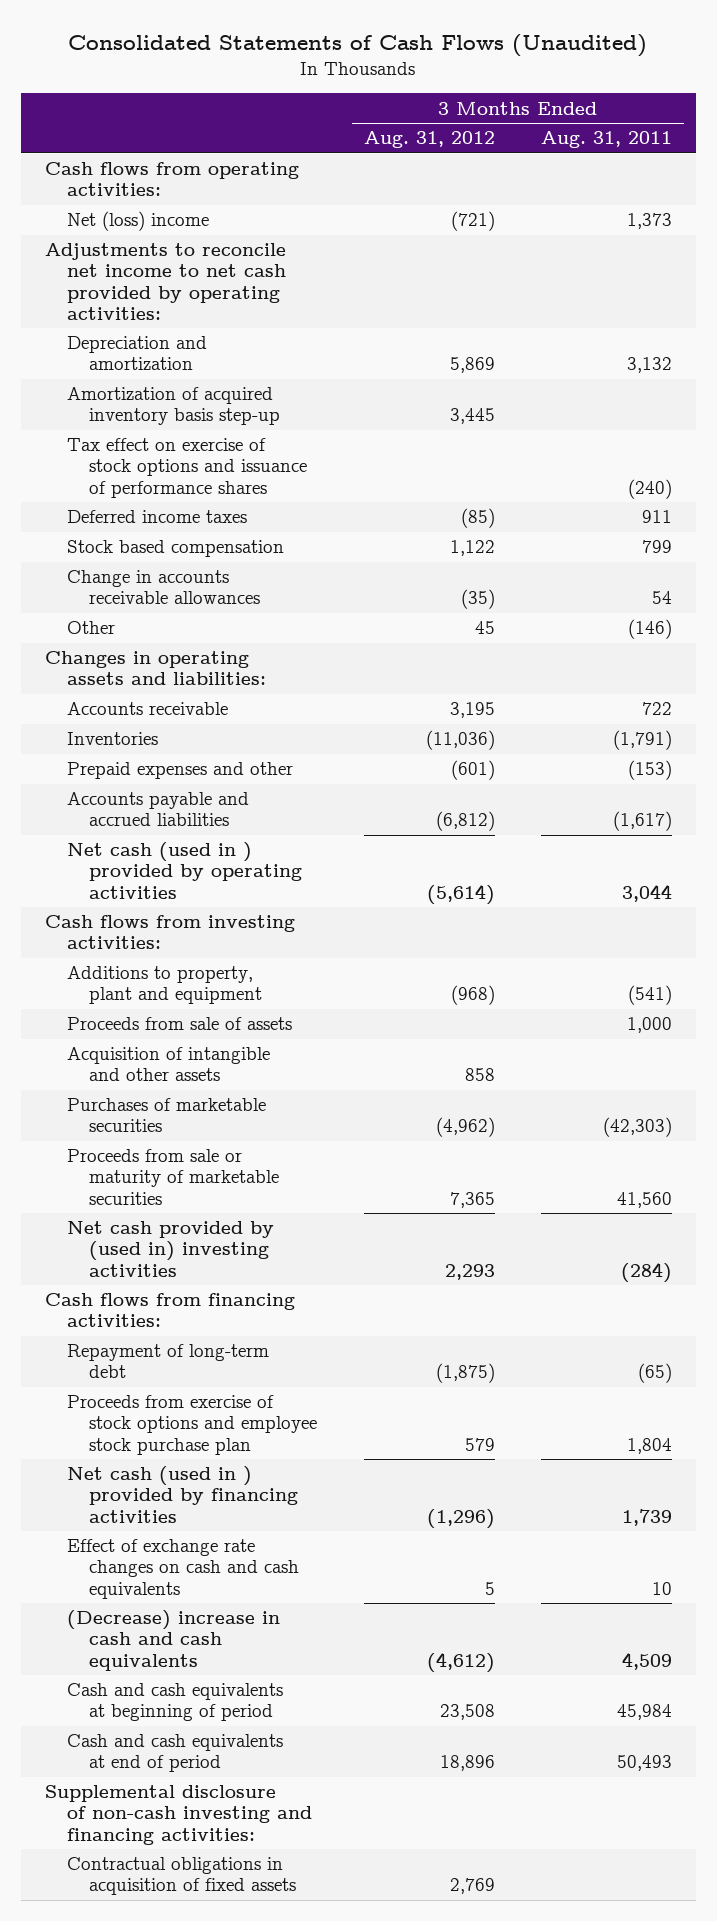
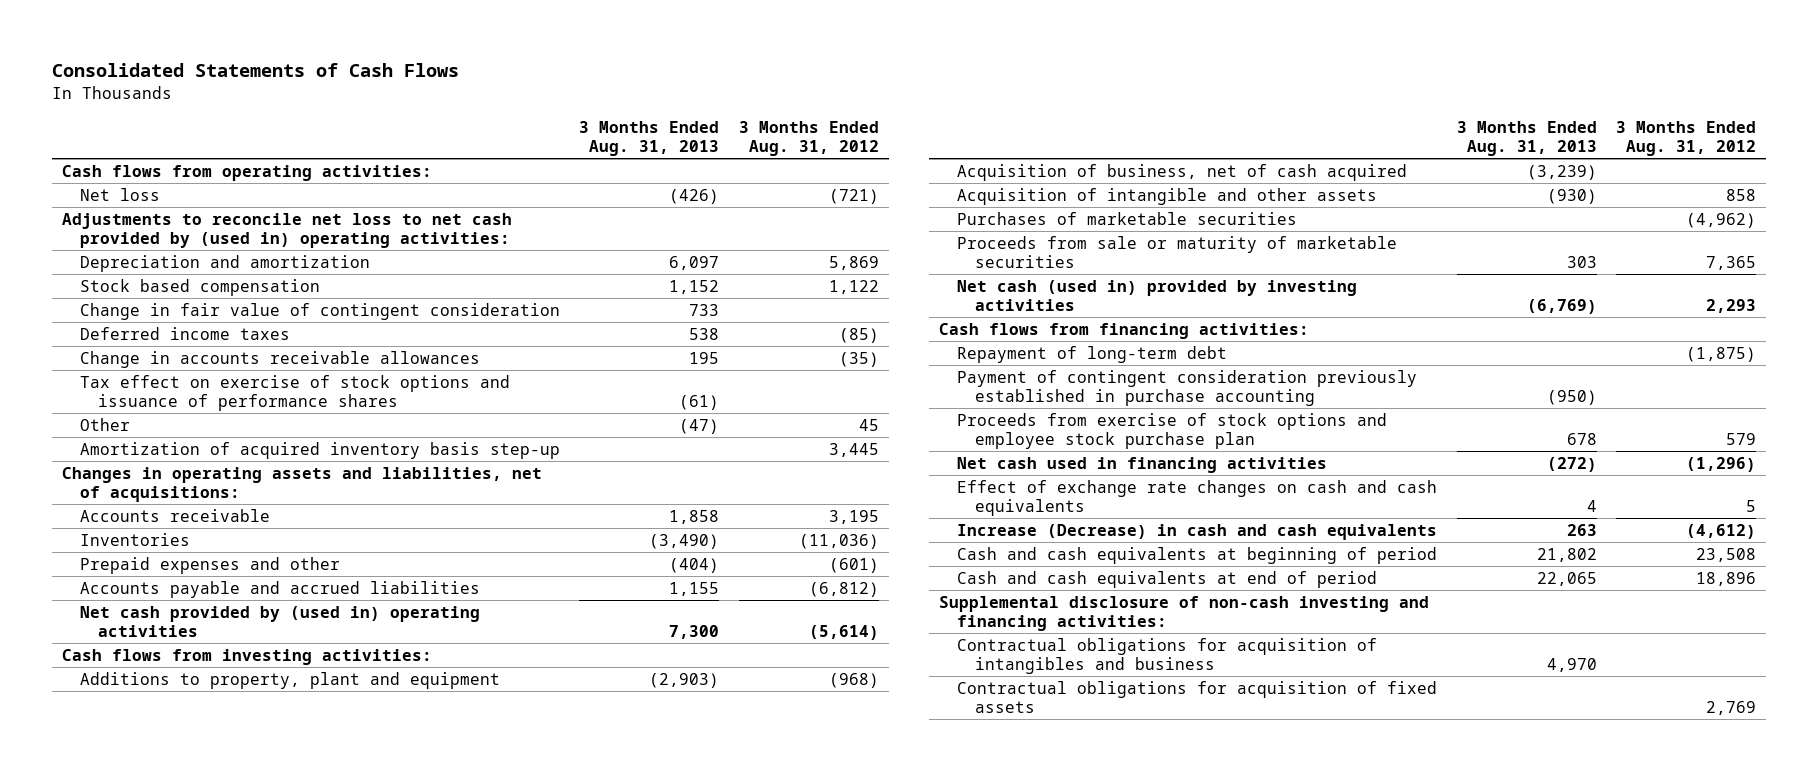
- Consolidated Statements of Cash Flows (Unaudited)
+ Consolidated Statements of Cash Flows
- | 3 Months Ended Aug. 31, 2012 | 3 Months Ended Aug. 31, 2011
+ | 3 Months Ended Aug. 31, 2013 | 3 Months Ended Aug. 31, 2012
- Net (loss) income | (721) | 1,373
- Adjustments to reconcile net income to net cash provided by operating activities:
+ Net loss | (426) | (721)
+ Adjustments to reconcile net loss to net cash provided by (used in) operating activities:
+ Change in fair value of contingent consideration | 733 |
moved down: Deferred income taxes | 538 | (85)
moved down: Tax effect on exercise of stock options and issuance of performance shares | (61) |
- Changes in operating assets and liabilities:
moved down: Amortization of acquired inventory basis step-up | | 3,445
+ Changes in operating assets and liabilities, net of acquisitions:
- Net cash (used in ) provided by operating activities | (5,614) | 3,044
+ Net cash provided by (used in) operating activities | 7,300 | (5,614)
- Proceeds from sale of assets | | 1,000
+ Acquisition of business, net of cash acquired | (3,239) |
- Net cash provided by (used in) investing activities | 2,293 | (284)
+ Net cash (used in) provided by investing activities | (6,769) | 2,293
+ Payment of contingent consideration previously established in purchase accounting | (950) |
- Net cash (used in ) provided by financing activities | (1,296) | 1,739
+ Net cash used in financing activities | (272) | (1,296)
- (Decrease) increase in cash and cash equivalents | (4,612) | 4,509
+ Increase (Decrease) in cash and cash equivalents | 263 | (4,612)
- Contractual obligations in acquisition of fixed assets | 2,769 |
+ Contractual obligations for acquisition of intangibles and business | 4,970 |
+ Contractual obligations for acquisition of fixed assets | | 2,769

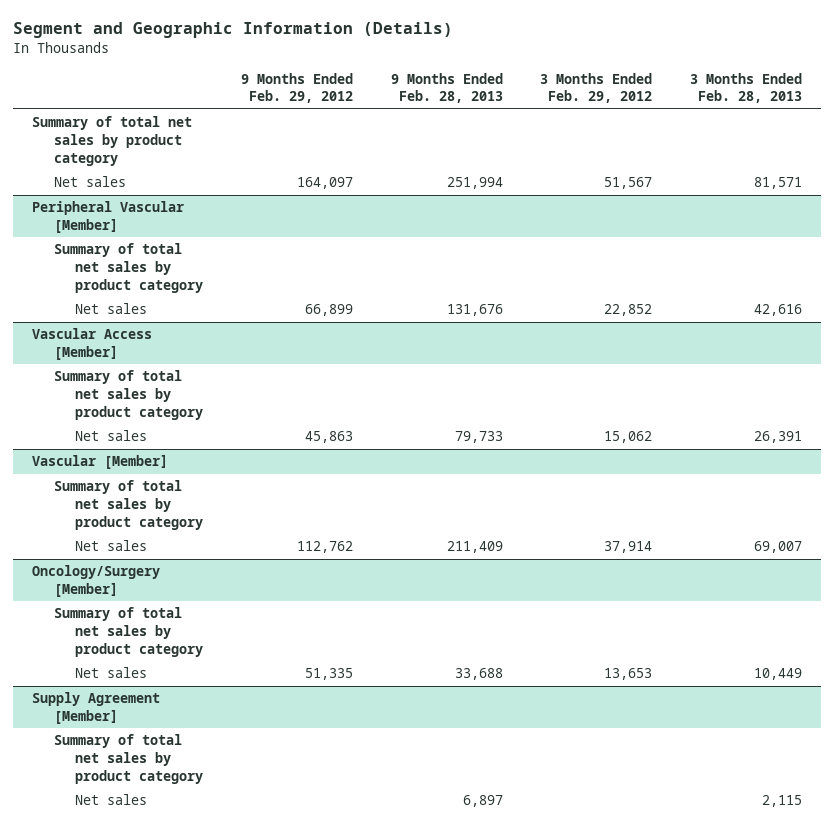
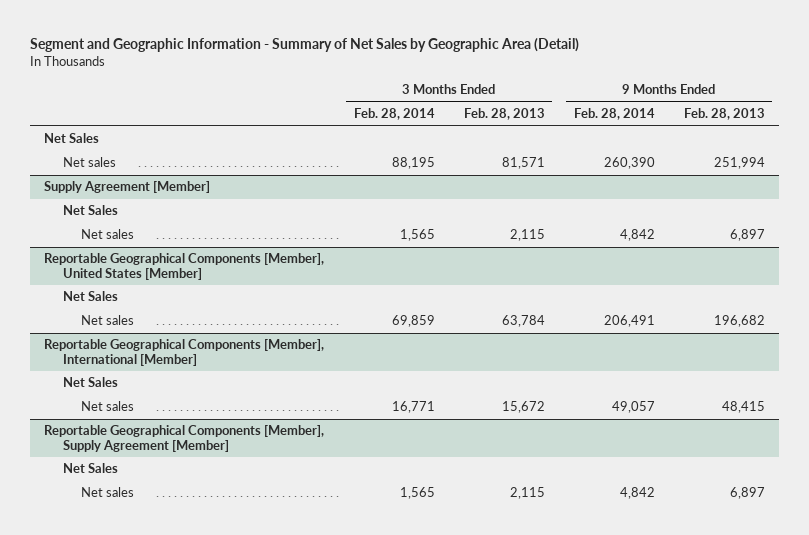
- Segment and Geographic Information (Details)
+ Segment and Geographic Information - Summary of Net Sales by Geographic Area (Detail)
- | 9 Months Ended Feb. 29, 2012 | 9 Months Ended Feb. 28, 2013 | 3 Months Ended Feb. 29, 2012 | 3 Months Ended Feb. 28, 2013
+ | 3 Months Ended Feb. 28, 2014 | 3 Months Ended Feb. 28, 2013 | 9 Months Ended Feb. 28, 2014 | 9 Months Ended Feb. 28, 2013
- Summary of total net sales by product category
+ Net Sales
- Peripheral Vascular [Member]
- Summary of total net sales by product category
- Net sales | 66,899 | 131,676 | 22,852 | 42,616
- Vascular Access [Member]
- Summary of total net sales by product category
- Net sales | 45,863 | 79,733 | 15,062 | 26,391
- Vascular [Member]
- Summary of total net sales by product category
- Net sales | 112,762 | 211,409 | 37,914 | 69,007
- Oncology/Surgery [Member]
- Summary of total net sales by product category
- Net sales | 51,335 | 33,688 | 13,653 | 10,449
@ Supply Agreement [Member]
- Summary of total net sales by product category
+ Net Sales
+ Reportable Geographical Components [Member], United States [Member]
+ Net Sales
+ Net sales | 69,859 | 63,784 | 206,491 | 196,682
+ Reportable Geographical Components [Member], International [Member]
+ Net Sales
+ Net sales | 16,771 | 15,672 | 49,057 | 48,415
+ Reportable Geographical Components [Member], Supply Agreement [Member]
+ Net Sales
+ Net sales | 1,565 | 2,115 | 4,842 | 6,897

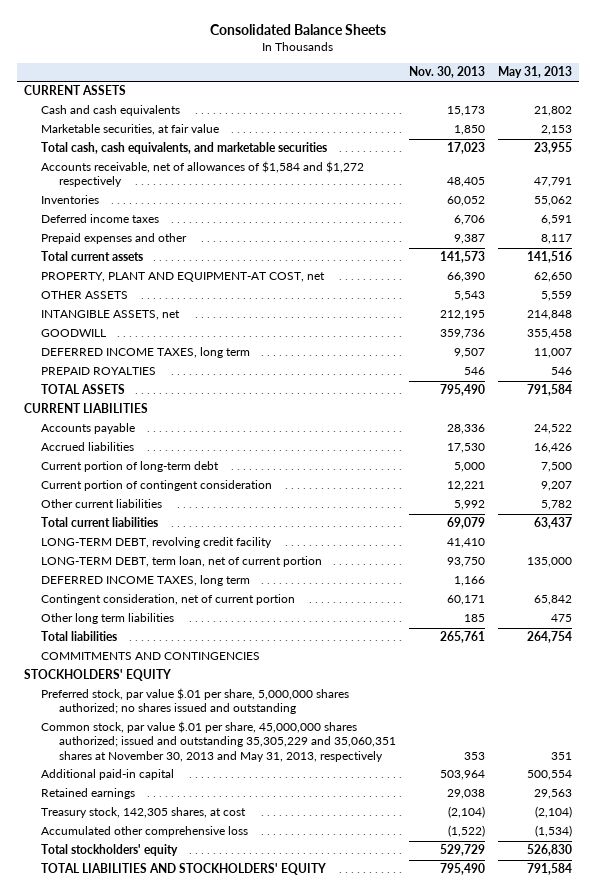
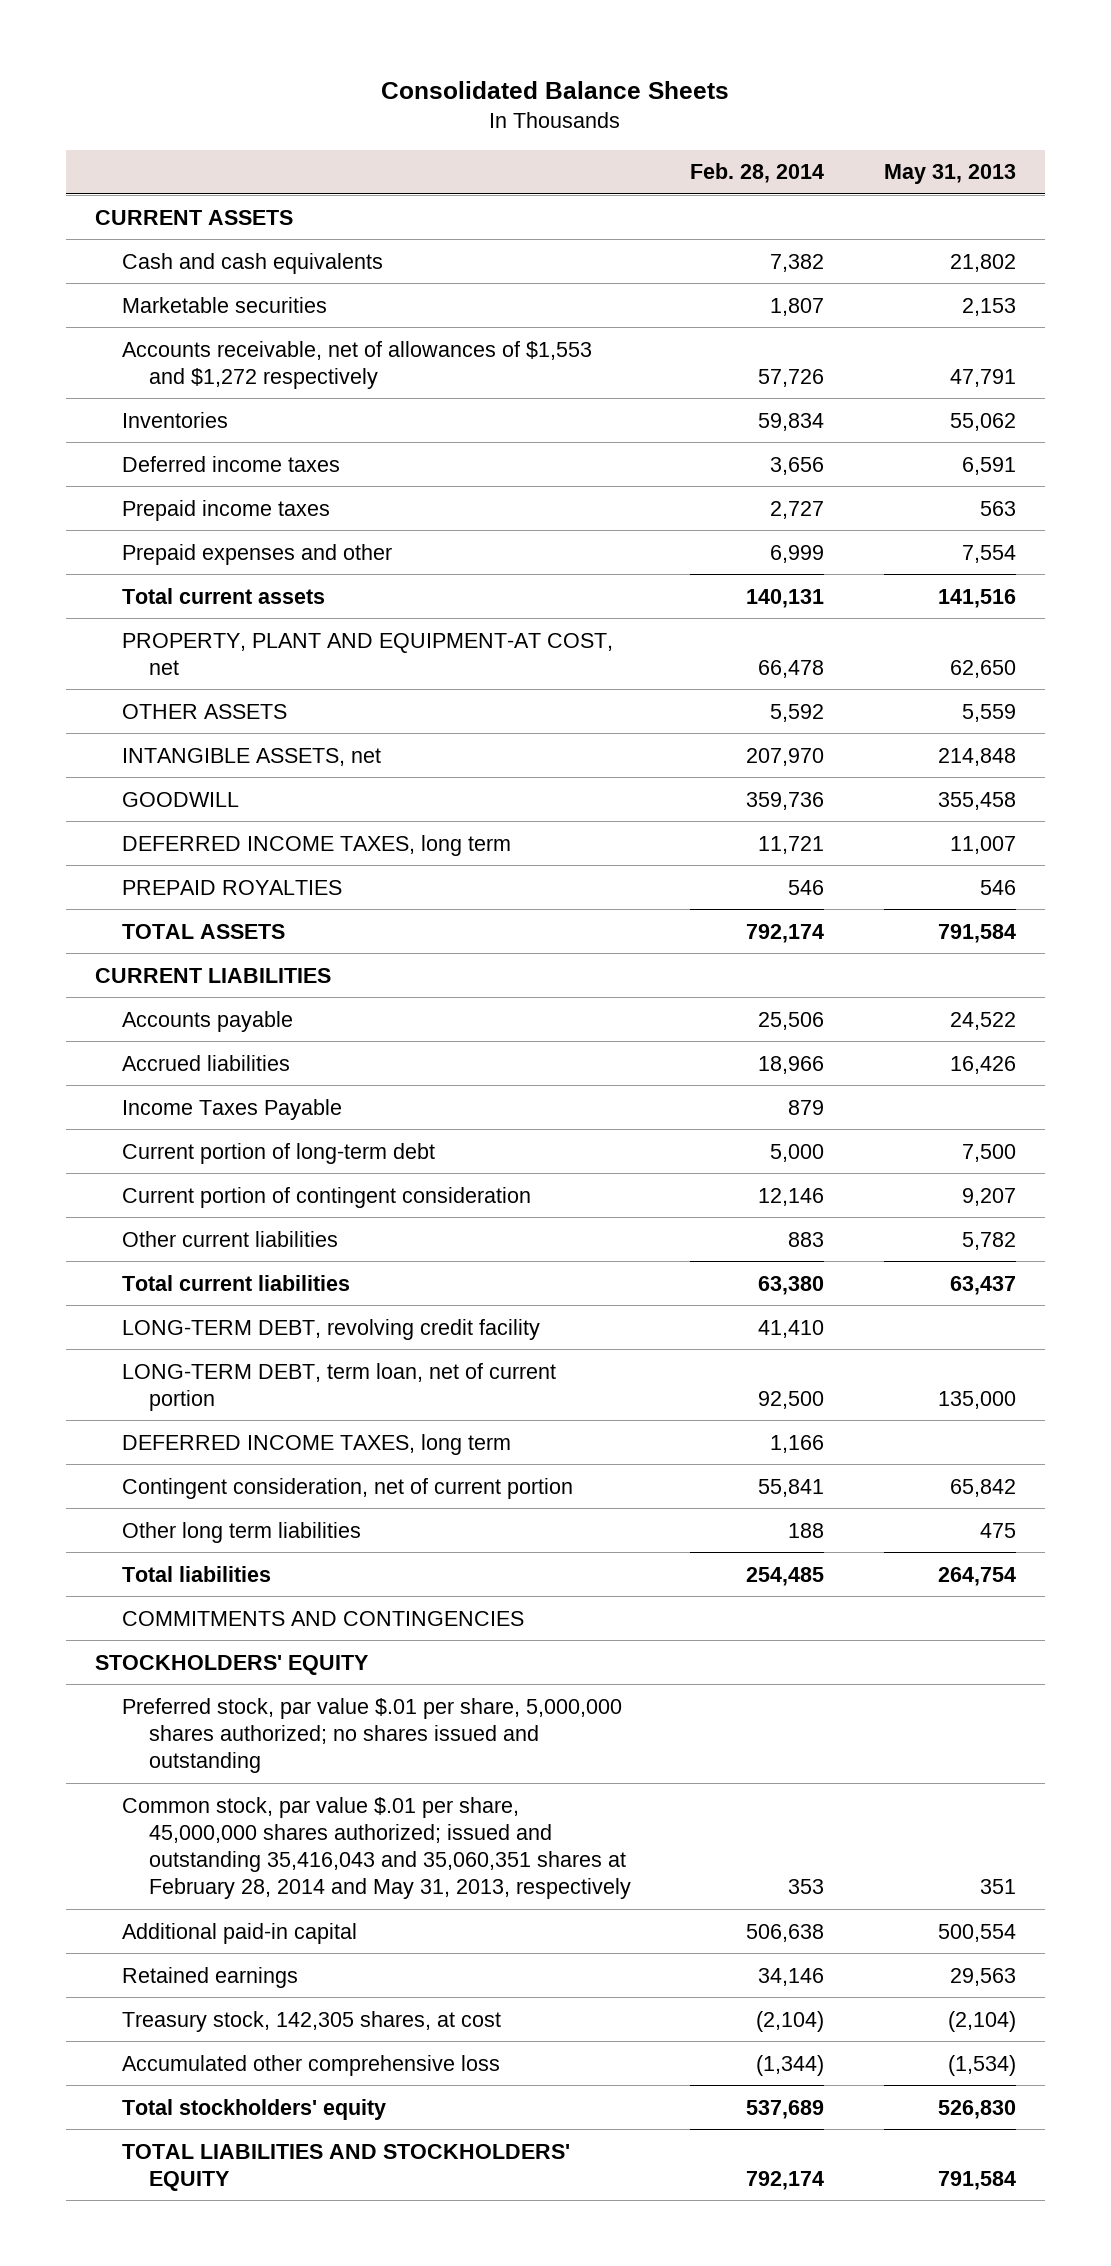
- | Nov. 30, 2013 | May 31, 2013
+ | Feb. 28, 2014 | May 31, 2013
- Marketable securities, at fair value | 1,850 | 2,153
- Total cash, cash equivalents, and marketable securities | 17,023 | 23,955
- Accounts receivable, net of allowances of $1,584 and $1,272 respectively | 48,405 | 47,791
+ Marketable securities | 1,807 | 2,153
+ Accounts receivable, net of allowances of $1,553 and $1,272 respectively | 57,726 | 47,791
- Prepaid expenses and other | 9,387 | 8,117
+ Prepaid income taxes | 2,727 | 563
+ Prepaid expenses and other | 6,999 | 7,554
+ Income Taxes Payable | 879 |
- Common stock, par value $.01 per share, 45,000,000 shares authorized; issued and outstanding 35,305,229 and 35,060,351 shares at November 30, 2013 and May 31, 2013, respectively | 353 | 351
+ Common stock, par value $.01 per share, 45,000,000 shares authorized; issued and outstanding 35,416,043 and 35,060,351 shares at February 28, 2014 and May 31, 2013, respectively | 353 | 351

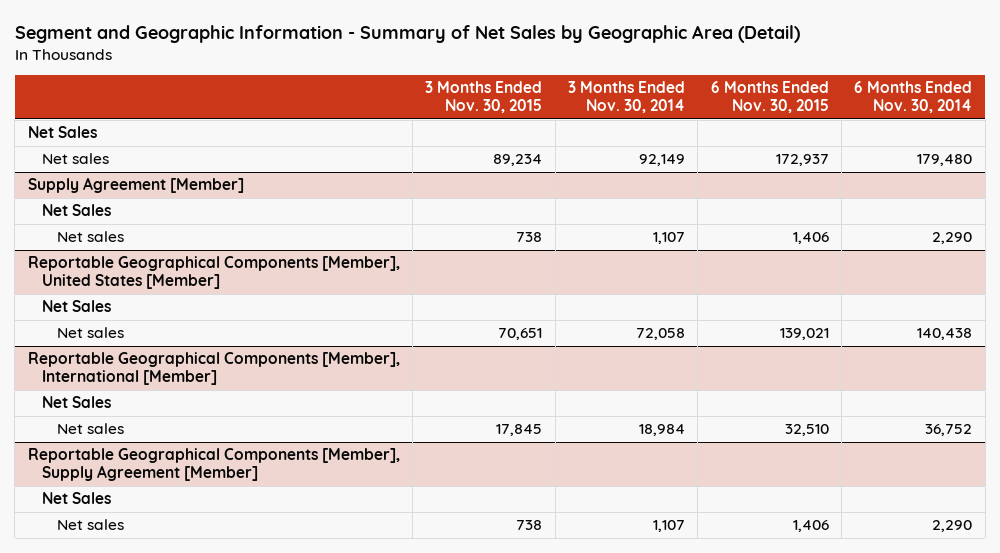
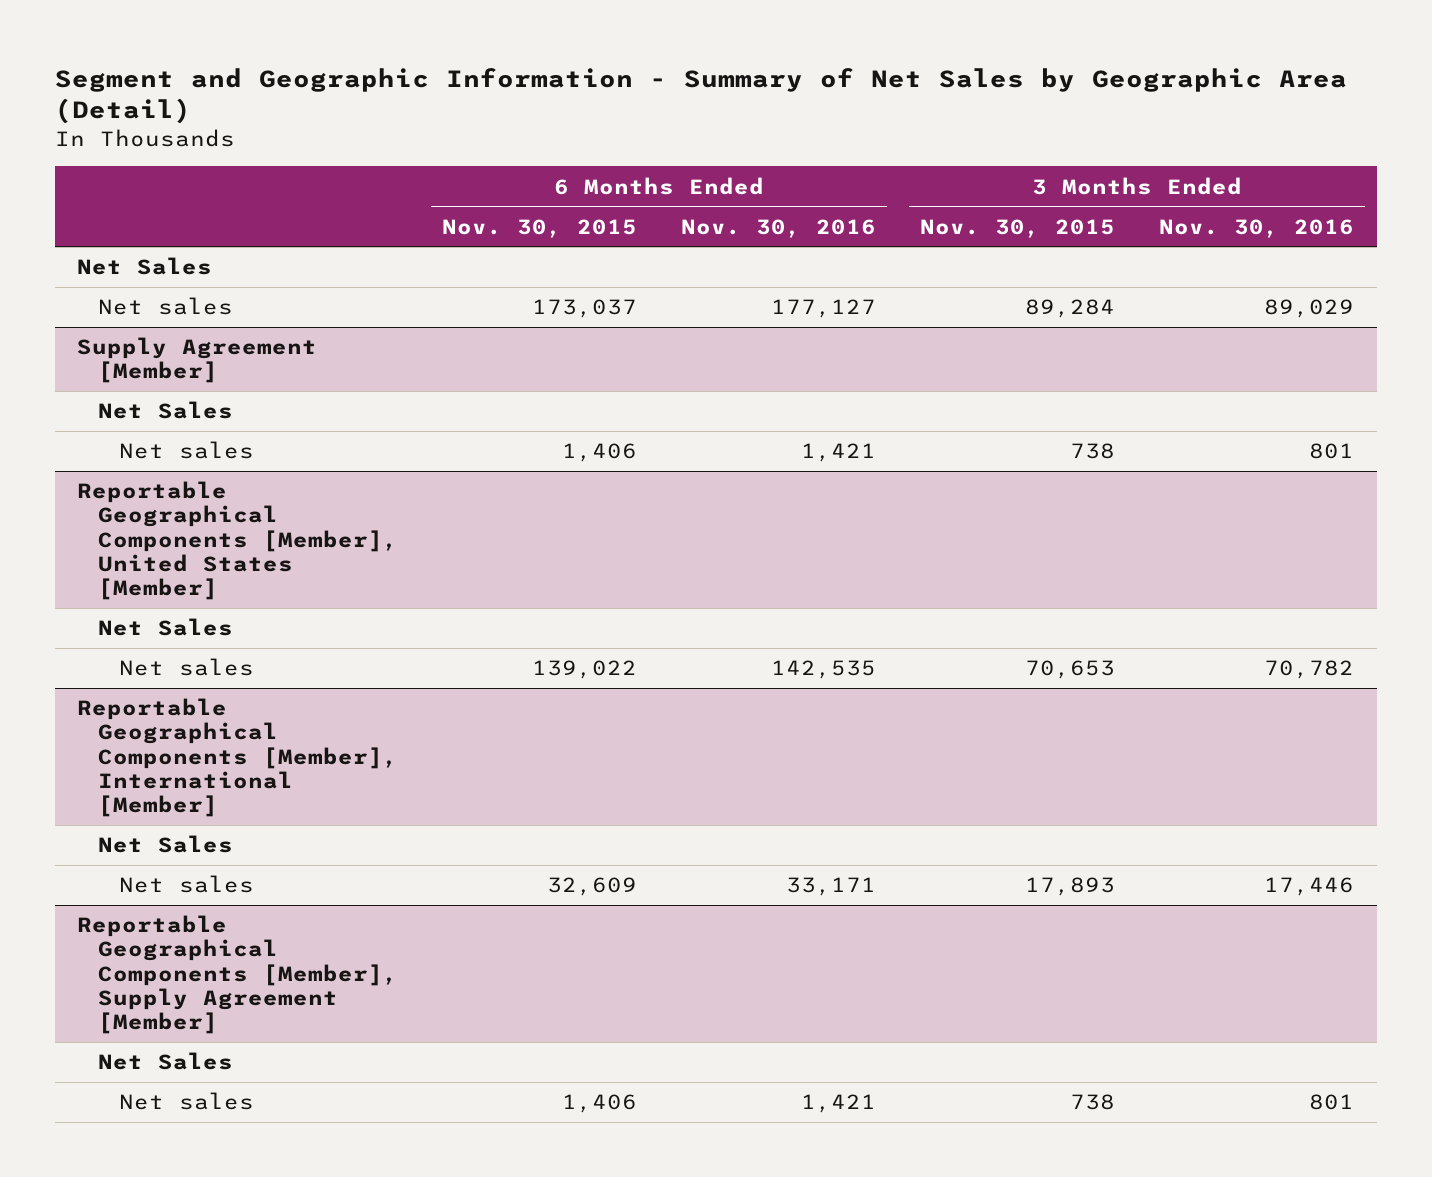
- | 3 Months Ended Nov. 30, 2015 | 3 Months Ended Nov. 30, 2014 | 6 Months Ended Nov. 30, 2015 | 6 Months Ended Nov. 30, 2014
+ | 6 Months Ended Nov. 30, 2015 | 6 Months Ended Nov. 30, 2016 | 3 Months Ended Nov. 30, 2015 | 3 Months Ended Nov. 30, 2016
- Net sales | 89,234 | 92,149 | 172,937 | 179,480
+ Net sales | 173,037 | 177,127 | 89,284 | 89,029
@ Reportable Geographical Components [Member], United States [Member]
- Net sales | 70,651 | 72,058 | 139,021 | 140,438
+ Net sales | 139,022 | 142,535 | 70,653 | 70,782
@ Reportable Geographical Components [Member], International [Member]
- Net sales | 17,845 | 18,984 | 32,510 | 36,752
+ Net sales | 32,609 | 33,171 | 17,893 | 17,446

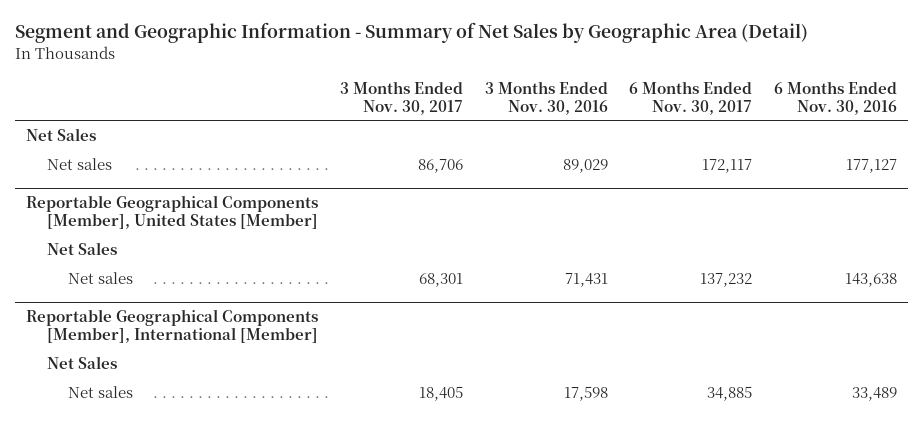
- | 6 Months Ended Nov. 30, 2015 | 6 Months Ended Nov. 30, 2016 | 3 Months Ended Nov. 30, 2015 | 3 Months Ended Nov. 30, 2016
+ | 3 Months Ended Nov. 30, 2017 | 3 Months Ended Nov. 30, 2016 | 6 Months Ended Nov. 30, 2017 | 6 Months Ended Nov. 30, 2016
- Supply Agreement [Member]
- Net Sales
- Net sales | 1,406 | 1,421 | 738 | 801
@ Reportable Geographical Components [Member], United States [Member]
- Net sales | 139,022 | 142,535 | 70,653 | 70,782
+ Net sales | 68,301 | 71,431 | 137,232 | 143,638
@ Reportable Geographical Components [Member], International [Member]
- Net sales | 32,609 | 33,171 | 17,893 | 17,446
- Reportable Geographical Components [Member], Supply Agreement [Member]
- Net Sales
- Net sales | 1,406 | 1,421 | 738 | 801
@ Reportable Geographical Components [Member], International [Member]
+ Net sales | 18,405 | 17,598 | 34,885 | 33,489

